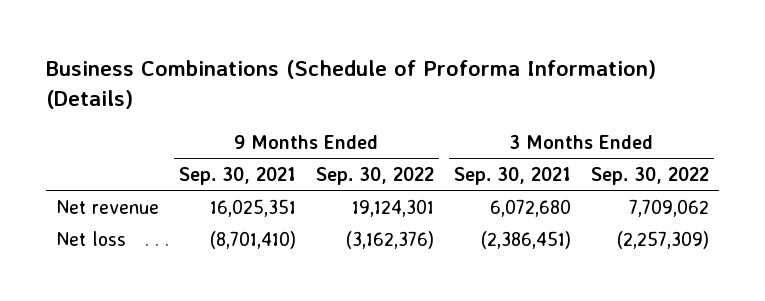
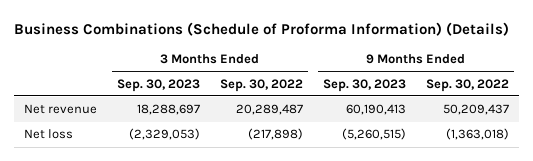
- | 9 Months Ended Sep. 30, 2021 | 9 Months Ended Sep. 30, 2022 | 3 Months Ended Sep. 30, 2021 | 3 Months Ended Sep. 30, 2022
+ | 3 Months Ended Sep. 30, 2023 | 3 Months Ended Sep. 30, 2022 | 9 Months Ended Sep. 30, 2023 | 9 Months Ended Sep. 30, 2022
- Net revenue | 16,025,351 | 19,124,301 | 6,072,680 | 7,709,062
- Net loss | (8,701,410) | (3,162,376) | (2,386,451) | (2,257,309)
+ Net revenue | 18,288,697 | 20,289,487 | 60,190,413 | 50,209,437
+ Net loss | (2,329,053) | (217,898) | (5,260,515) | (1,363,018)

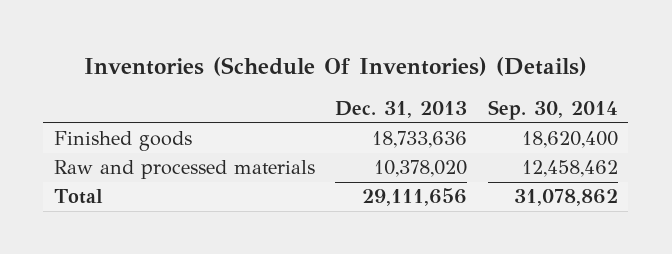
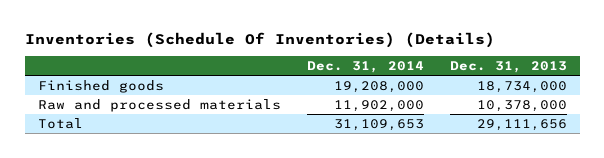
- | Dec. 31, 2013 | Sep. 30, 2014
+ | Dec. 31, 2014 | Dec. 31, 2013
- Finished goods | 18,733,636 | 18,620,400
- Raw and processed materials | 10,378,020 | 12,458,462
+ Finished goods | 19,208,000 | 18,734,000
+ Raw and processed materials | 11,902,000 | 10,378,000

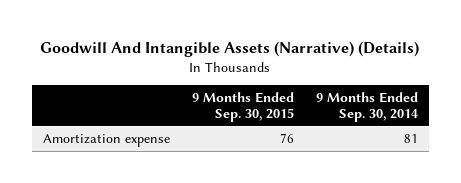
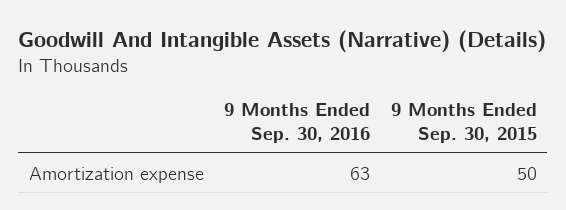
- | 9 Months Ended Sep. 30, 2015 | 9 Months Ended Sep. 30, 2014
+ | 9 Months Ended Sep. 30, 2016 | 9 Months Ended Sep. 30, 2015
- Amortization expense | 76 | 81
+ Amortization expense | 63 | 50

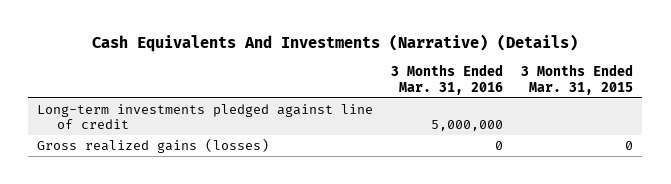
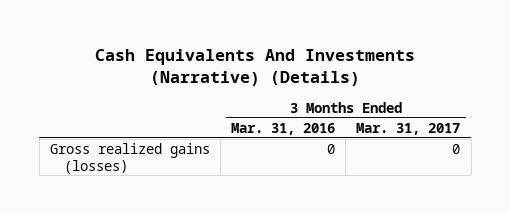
- | 3 Months Ended Mar. 31, 2016 | 3 Months Ended Mar. 31, 2015
+ | 3 Months Ended Mar. 31, 2016 | 3 Months Ended Mar. 31, 2017
- Long-term investments pledged against line of credit | 5,000,000 |

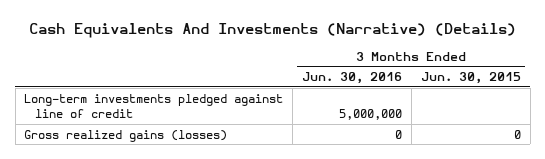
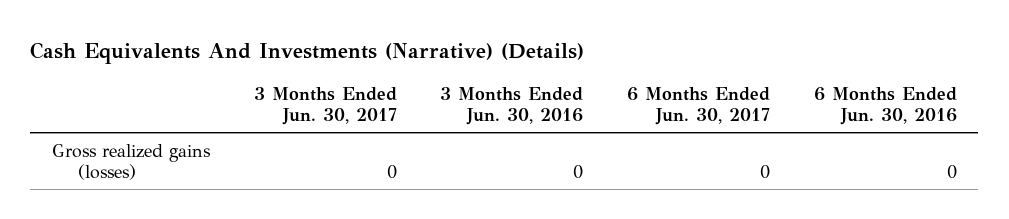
- | 3 Months Ended Jun. 30, 2016 | 3 Months Ended Jun. 30, 2015
+ | 3 Months Ended Jun. 30, 2017 | 3 Months Ended Jun. 30, 2016 | 6 Months Ended Jun. 30, 2017 | 6 Months Ended Jun. 30, 2016
- Long-term investments pledged against line of credit | 5,000,000 |

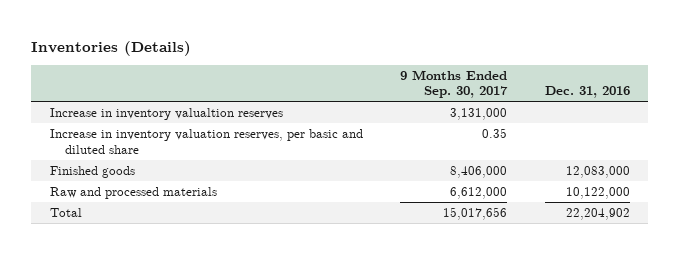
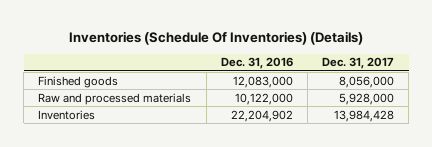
- Inventories (Details)
+ Inventories (Schedule Of Inventories) (Details)
- | 9 Months Ended Sep. 30, 2017 | Dec. 31, 2016
+ | Dec. 31, 2016 | Dec. 31, 2017
- Increase in inventory valualtion reserves | 3,131,000 |
- Increase in inventory valuation reserves, per basic and diluted share | 0.35 |
- Total | 15,017,656 | 22,204,902
+ Inventories | 22,204,902 | 13,984,428

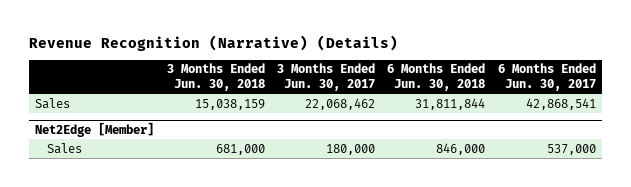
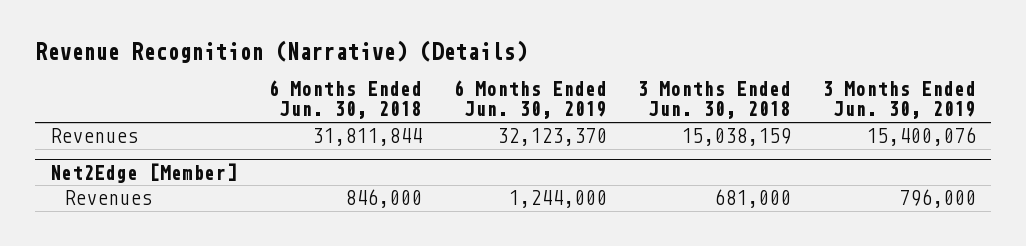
- | 3 Months Ended Jun. 30, 2018 | 3 Months Ended Jun. 30, 2017 | 6 Months Ended Jun. 30, 2018 | 6 Months Ended Jun. 30, 2017
+ | 6 Months Ended Jun. 30, 2018 | 6 Months Ended Jun. 30, 2019 | 3 Months Ended Jun. 30, 2018 | 3 Months Ended Jun. 30, 2019
- Sales | 15,038,159 | 22,068,462 | 31,811,844 | 42,868,541
+ Revenues | 31,811,844 | 32,123,370 | 15,038,159 | 15,400,076
@ Net2Edge [Member]
- Sales | 681,000 | 180,000 | 846,000 | 537,000
+ Revenues | 846,000 | 1,244,000 | 681,000 | 796,000

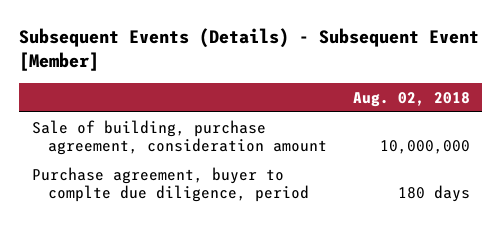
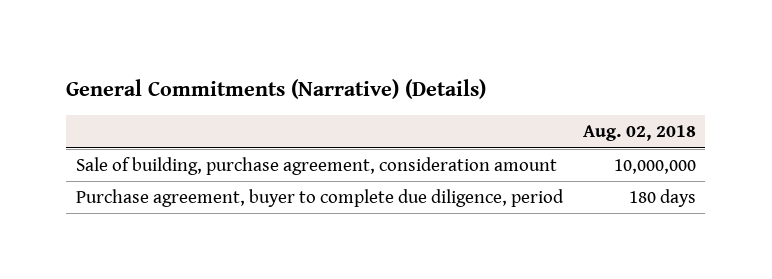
- Subsequent Events (Details) - Subsequent Event [Member]
+ General Commitments (Narrative) (Details)
- Purchase agreement, buyer to complte due diligence, period | 180 days
+ Purchase agreement, buyer to complete due diligence, period | 180 days

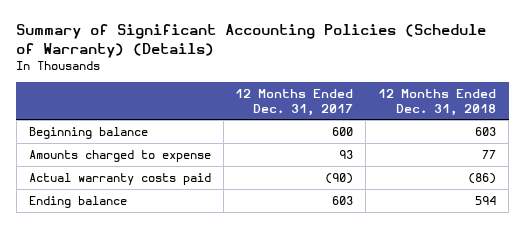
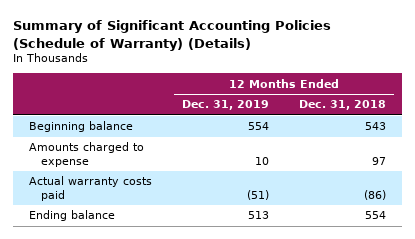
- | 12 Months Ended Dec. 31, 2017 | 12 Months Ended Dec. 31, 2018
+ | 12 Months Ended Dec. 31, 2019 | 12 Months Ended Dec. 31, 2018
- Beginning balance | 600 | 603
- Amounts charged to expense | 93 | 77
+ Beginning balance | 554 | 543
+ Amounts charged to expense | 10 | 97
- Ending balance | 603 | 594
+ Ending balance | 513 | 554

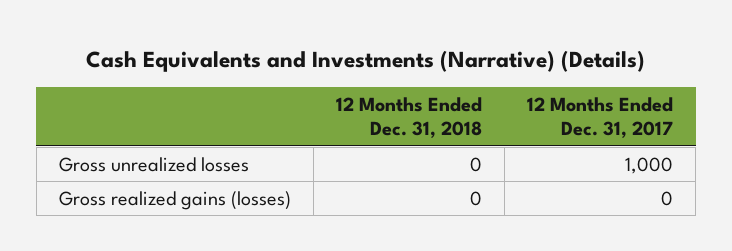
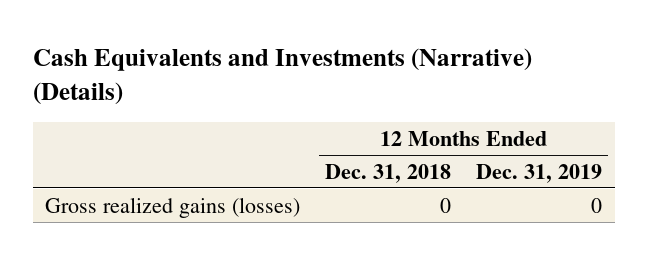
- | 12 Months Ended Dec. 31, 2018 | 12 Months Ended Dec. 31, 2017
+ | 12 Months Ended Dec. 31, 2018 | 12 Months Ended Dec. 31, 2019
- Gross unrealized losses | 0 | 1,000

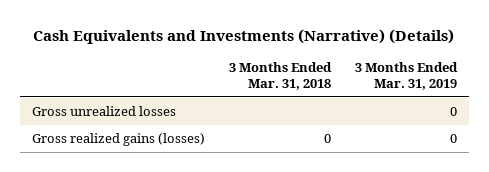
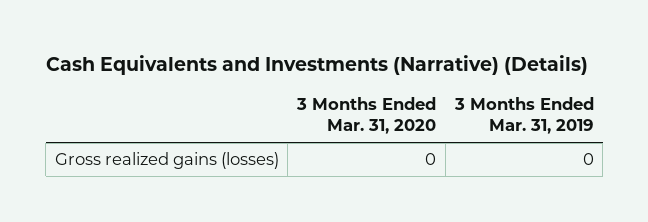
- | 3 Months Ended Mar. 31, 2018 | 3 Months Ended Mar. 31, 2019
+ | 3 Months Ended Mar. 31, 2020 | 3 Months Ended Mar. 31, 2019
- Gross unrealized losses | | 0

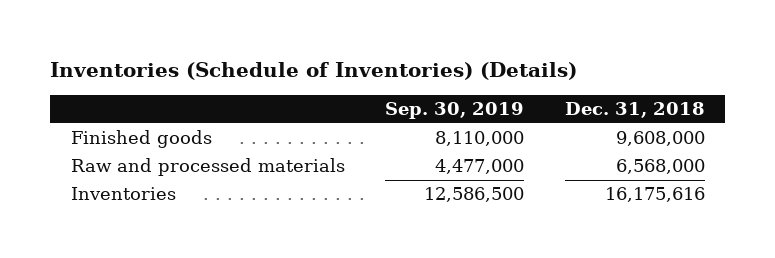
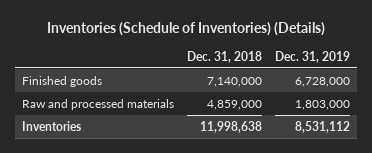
- | Sep. 30, 2019 | Dec. 31, 2018
+ | Dec. 31, 2018 | Dec. 31, 2019
- Finished goods | 8,110,000 | 9,608,000
- Raw and processed materials | 4,477,000 | 6,568,000
- Inventories | 12,586,500 | 16,175,616
+ Finished goods | 7,140,000 | 6,728,000
+ Raw and processed materials | 4,859,000 | 1,803,000
+ Inventories | 11,998,638 | 8,531,112

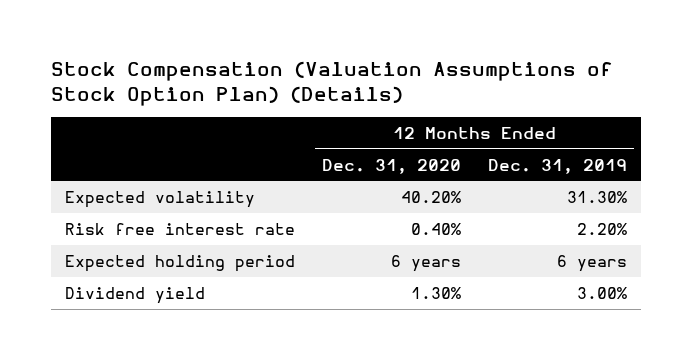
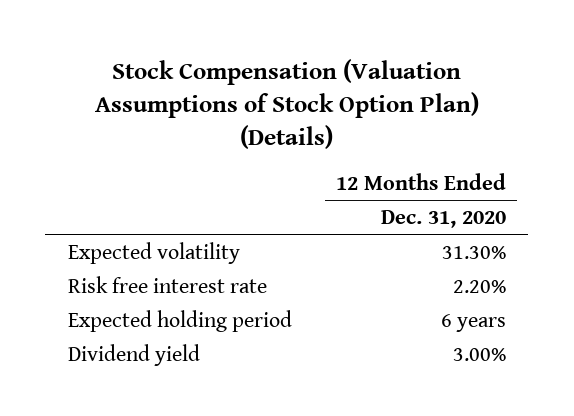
- | 12 Months Ended Dec. 31, 2020 | 12 Months Ended Dec. 31, 2019
+ | 12 Months Ended Dec. 31, 2020
- Expected volatility | 40.20% | 31.30%
- Risk free interest rate | 0.40% | 2.20%
+ Expected volatility | 31.30%
+ Risk free interest rate | 2.20%
- Dividend yield | 1.30% | 3.00%
+ Dividend yield | 3.00%

